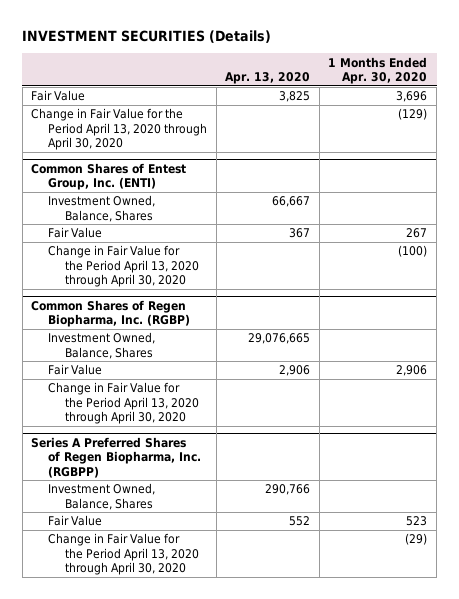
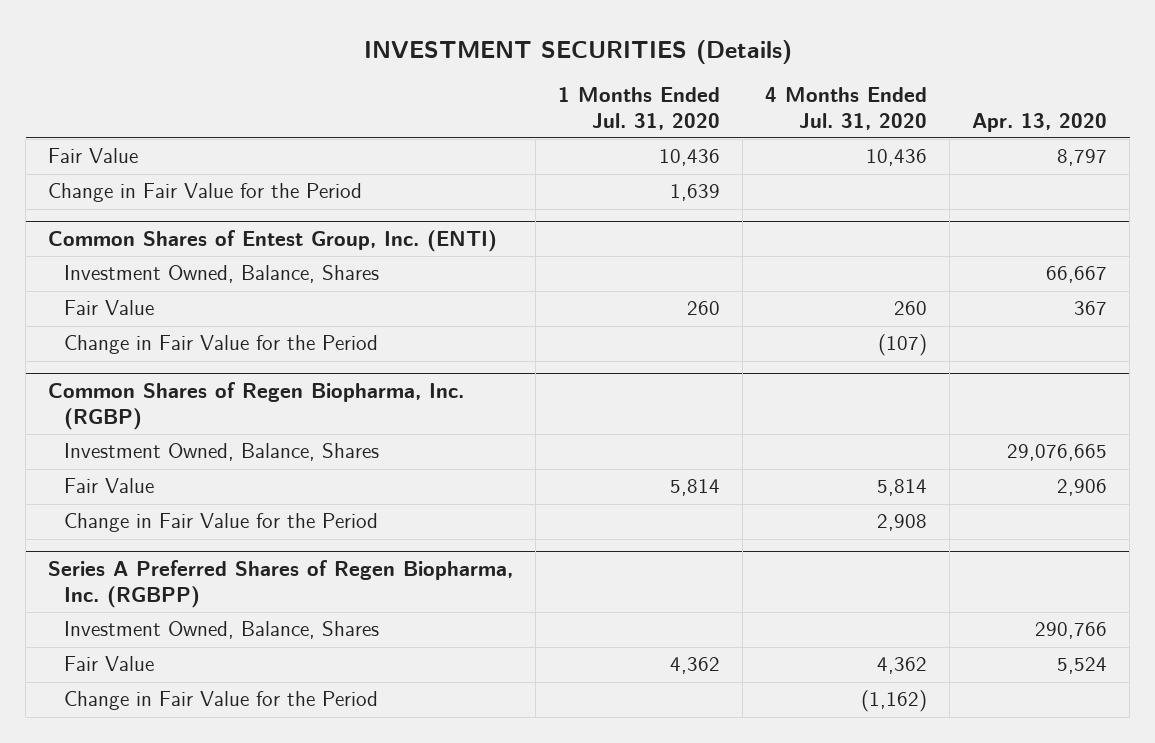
- | Apr. 13, 2020 | 1 Months Ended Apr. 30, 2020
+ | 1 Months Ended Jul. 31, 2020 | 4 Months Ended Jul. 31, 2020 | Apr. 13, 2020
- Fair Value | 3,825 | 3,696
- Change in Fair Value for the Period April 13, 2020 through April 30, 2020 | | (129)
+ Fair Value | 10,436 | 10,436 | 8,797
+ Change in Fair Value for the Period | 1,639 | |
@ Common Shares of Entest Group, Inc. (ENTI)
- Change in Fair Value for the Period April 13, 2020 through April 30, 2020 | | (100)
+ Change in Fair Value for the Period | | (107) |
@ Common Shares of Regen Biopharma, Inc. (RGBP)
- Change in Fair Value for the Period April 13, 2020 through April 30, 2020
+ Change in Fair Value for the Period | | 2,908 |
@ Series A Preferred Shares of Regen Biopharma, Inc. (RGBPP)
- Fair Value | 552 | 523
- Change in Fair Value for the Period April 13, 2020 through April 30, 2020 | | (29)
+ Fair Value | 4,362 | 4,362 | 5,524
+ Change in Fair Value for the Period | | (1,162) |

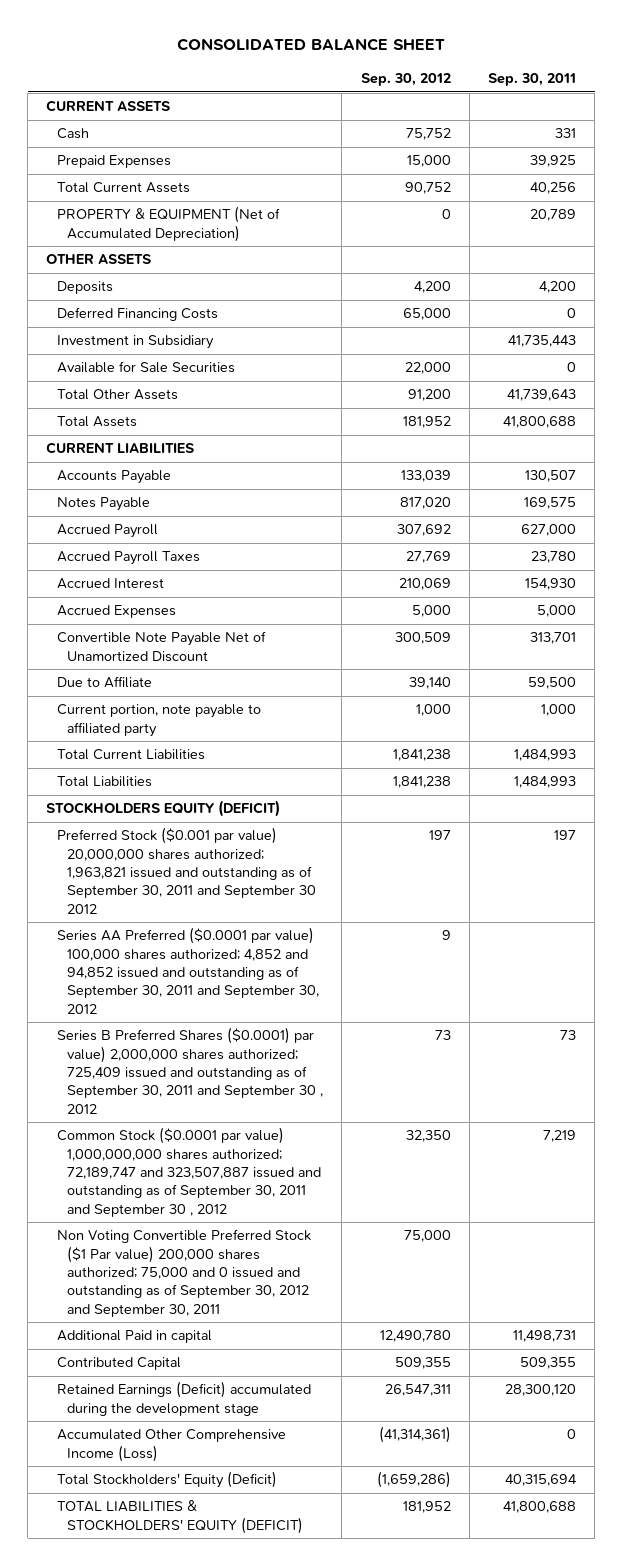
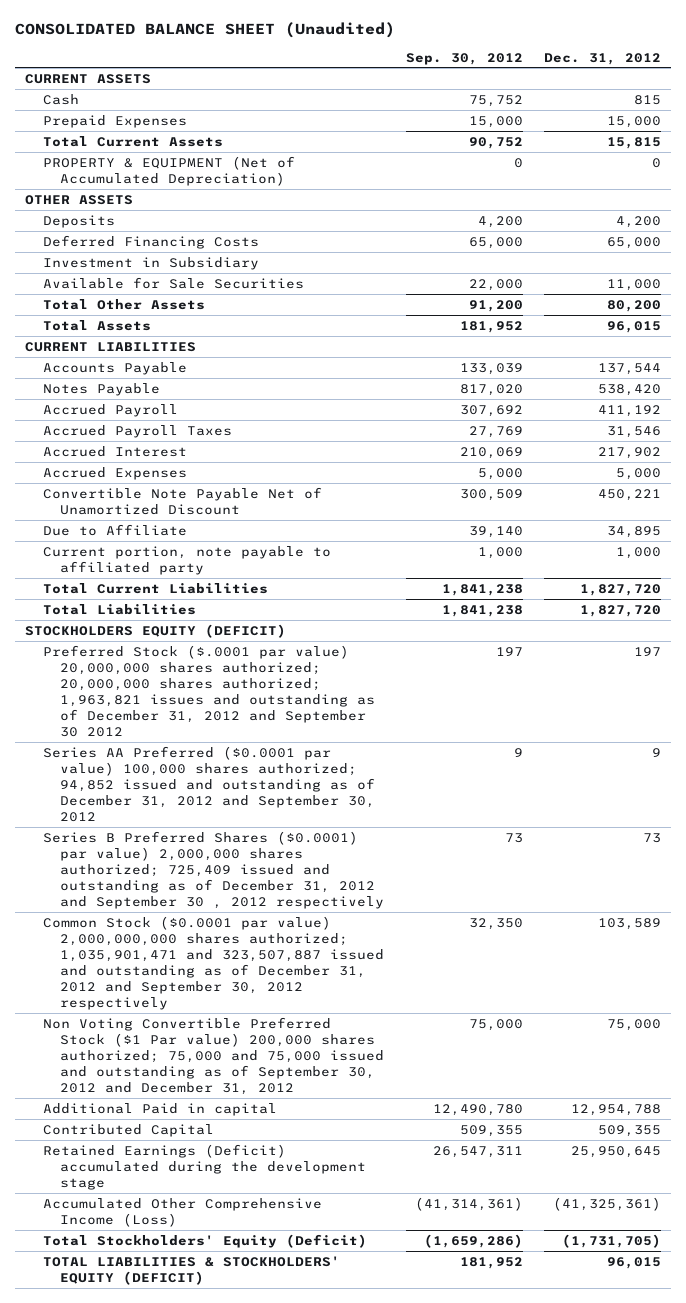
- CONSOLIDATED BALANCE SHEET
+ CONSOLIDATED BALANCE SHEET (Unaudited)
- | Sep. 30, 2012 | Sep. 30, 2011
+ | Sep. 30, 2012 | Dec. 31, 2012
- Preferred Stock ($0.001 par value) 20,000,000 shares authorized; 1,963,821 issued and outstanding as of September 30, 2011 and September 30 2012 | 197 | 197
- Series AA Preferred ($0.0001 par value) 100,000 shares authorized; 4,852 and 94,852 issued and outstanding as of September 30, 2011 and September 30, 2012 | 9 |
- Series B Preferred Shares ($0.0001) par value) 2,000,000 shares authorized; 725,409 issued and outstanding as of September 30, 2011 and September 30 , 2012 | 73 | 73
- Common Stock ($0.0001 par value) 1,000,000,000 shares authorized; 72,189,747 and 323,507,887 issued and outstanding as of September 30, 2011 and September 30 , 2012 | 32,350 | 7,219
- Non Voting Convertible Preferred Stock ($1 Par value) 200,000 shares authorized; 75,000 and 0 issued and outstanding as of September 30, 2012 and September 30, 2011 | 75,000 |
+ Preferred Stock ($.0001 par value) 20,000,000 shares authorized; 20,000,000 shares authorized; 1,963,821 issues and outstanding as of December 31, 2012 and September 30 2012 | 197 | 197
+ Series AA Preferred ($0.0001 par value) 100,000 shares authorized; 94,852 issued and outstanding as of December 31, 2012 and September 30, 2012 | 9 | 9
+ Series B Preferred Shares ($0.0001) par value) 2,000,000 shares authorized; 725,409 issued and outstanding as of December 31, 2012 and September 30 , 2012 respectively | 73 | 73
+ Common Stock ($0.0001 par value) 2,000,000,000 shares authorized; 1,035,901,471 and 323,507,887 issued and outstanding as of December 31, 2012 and September 30, 2012 respectively | 32,350 | 103,589
+ Non Voting Convertible Preferred Stock ($1 Par value) 200,000 shares authorized; 75,000 and 75,000 issued and outstanding as of September 30, 2012 and December 31, 2012 | 75,000 | 75,000

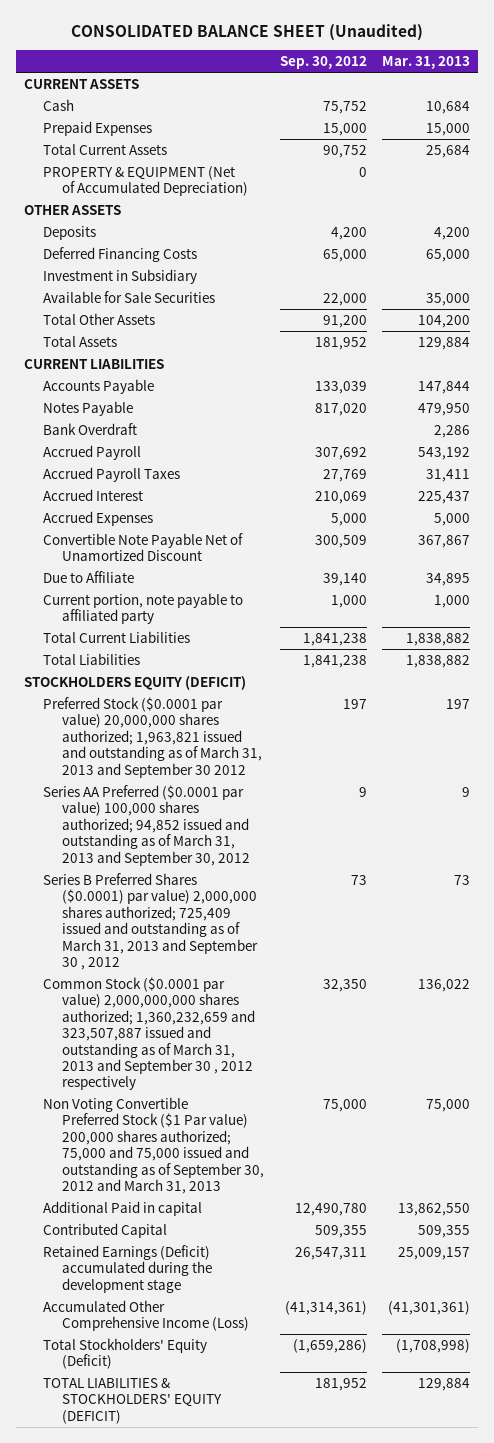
- | Sep. 30, 2012 | Dec. 31, 2012
+ | Sep. 30, 2012 | Mar. 31, 2013
+ Bank Overdraft | | 2,286
- Preferred Stock ($.0001 par value) 20,000,000 shares authorized; 20,000,000 shares authorized; 1,963,821 issues and outstanding as of December 31, 2012 and September 30 2012 | 197 | 197
- Series AA Preferred ($0.0001 par value) 100,000 shares authorized; 94,852 issued and outstanding as of December 31, 2012 and September 30, 2012 | 9 | 9
- Series B Preferred Shares ($0.0001) par value) 2,000,000 shares authorized; 725,409 issued and outstanding as of December 31, 2012 and September 30 , 2012 respectively | 73 | 73
- Common Stock ($0.0001 par value) 2,000,000,000 shares authorized; 1,035,901,471 and 323,507,887 issued and outstanding as of December 31, 2012 and September 30, 2012 respectively | 32,350 | 103,589
- Non Voting Convertible Preferred Stock ($1 Par value) 200,000 shares authorized; 75,000 and 75,000 issued and outstanding as of September 30, 2012 and December 31, 2012 | 75,000 | 75,000
+ Preferred Stock ($0.0001 par value) 20,000,000 shares authorized; 1,963,821 issued and outstanding as of March 31, 2013 and September 30 2012 | 197 | 197
+ Series AA Preferred ($0.0001 par value) 100,000 shares authorized; 94,852 issued and outstanding as of March 31, 2013 and September 30, 2012 | 9 | 9
+ Series B Preferred Shares ($0.0001) par value) 2,000,000 shares authorized; 725,409 issued and outstanding as of March 31, 2013 and September 30 , 2012 | 73 | 73
+ Common Stock ($0.0001 par value) 2,000,000,000 shares authorized; 1,360,232,659 and 323,507,887 issued and outstanding as of March 31, 2013 and September 30 , 2012 respectively | 32,350 | 136,022
+ Non Voting Convertible Preferred Stock ($1 Par value) 200,000 shares authorized; 75,000 and 75,000 issued and outstanding as of September 30, 2012 and March 31, 2013 | 75,000 | 75,000

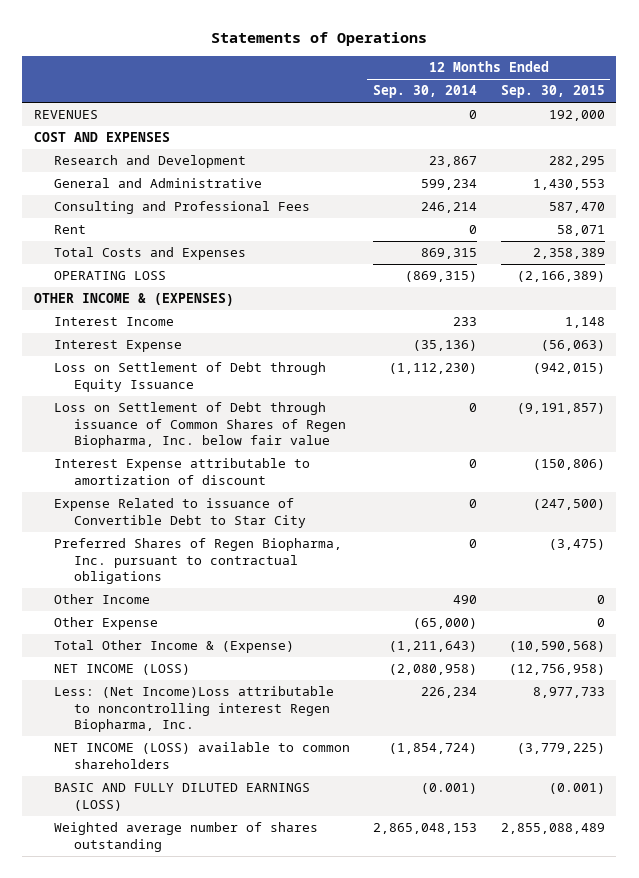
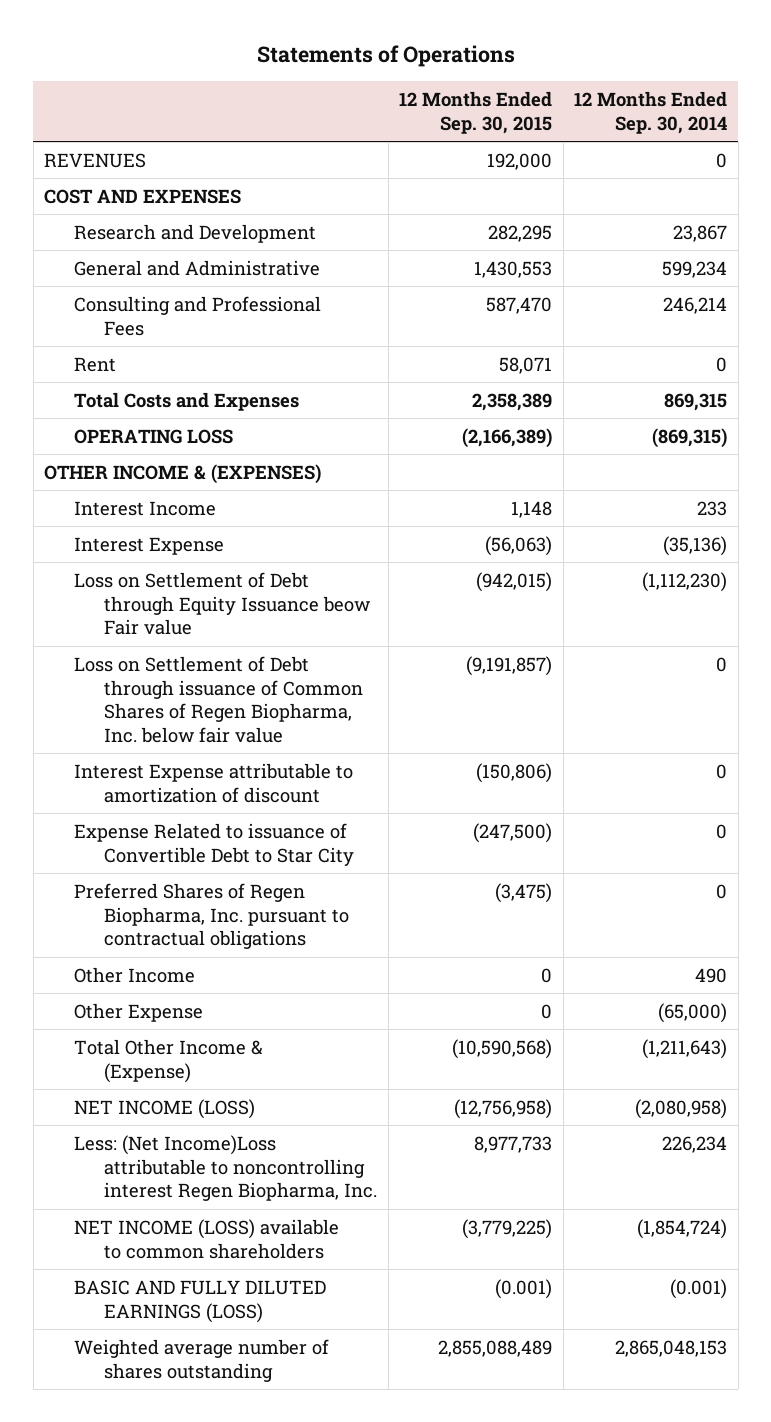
- | 12 Months Ended Sep. 30, 2014 | 12 Months Ended Sep. 30, 2015
+ | 12 Months Ended Sep. 30, 2015 | 12 Months Ended Sep. 30, 2014
- Loss on Settlement of Debt through Equity Issuance | (1,112,230) | (942,015)
+ Loss on Settlement of Debt through Equity Issuance beow Fair value | (942,015) | (1,112,230)

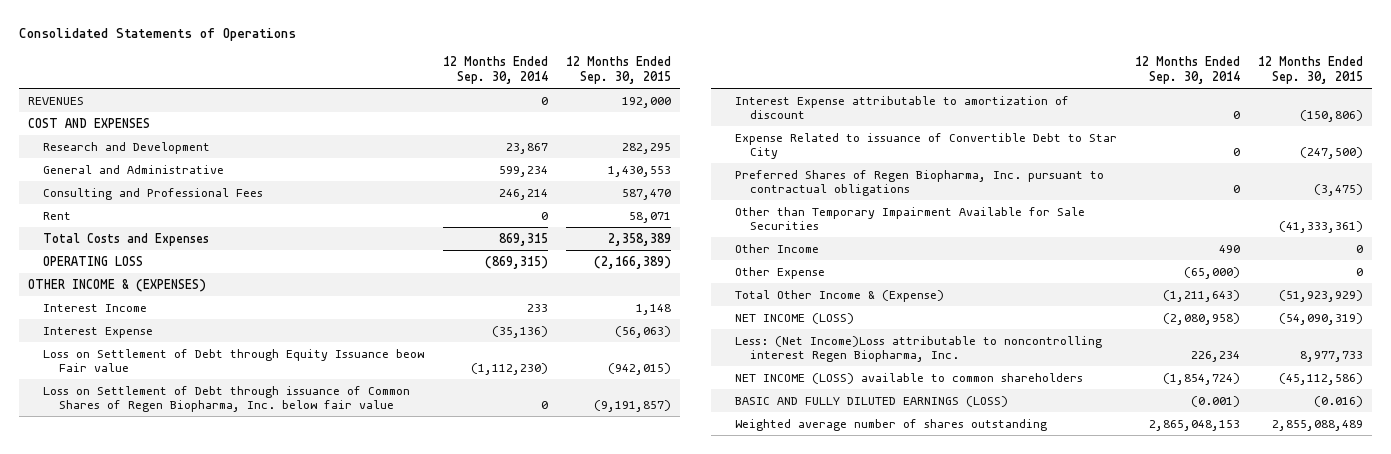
- Statements of Operations
+ Consolidated Statements of Operations
- | 12 Months Ended Sep. 30, 2015 | 12 Months Ended Sep. 30, 2014
+ | 12 Months Ended Sep. 30, 2014 | 12 Months Ended Sep. 30, 2015
+ Other than Temporary Impairment Available for Sale Securities | | (41,333,361)
- Total Other Income & (Expense) | (10,590,568) | (1,211,643)
- NET INCOME (LOSS) | (12,756,958) | (2,080,958)
+ Total Other Income & (Expense) | (1,211,643) | (51,923,929)
+ NET INCOME (LOSS) | (2,080,958) | (54,090,319)
- NET INCOME (LOSS) available to common shareholders | (3,779,225) | (1,854,724)
- BASIC AND FULLY DILUTED EARNINGS (LOSS) | (0.001) | (0.001)
+ NET INCOME (LOSS) available to common shareholders | (1,854,724) | (45,112,586)
+ BASIC AND FULLY DILUTED EARNINGS (LOSS) | (0.001) | (0.016)

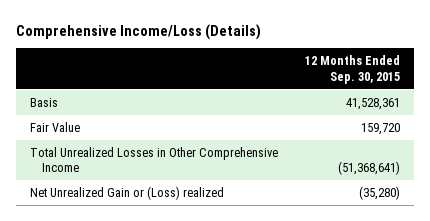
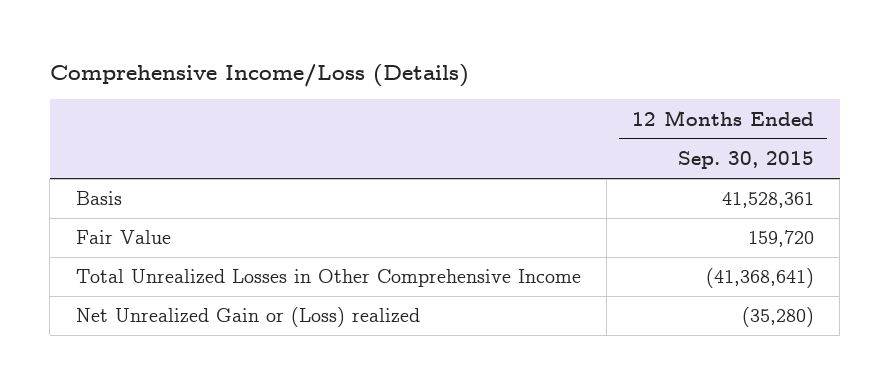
- Total Unrealized Losses in Other Comprehensive Income | (51,368,641)
+ Total Unrealized Losses in Other Comprehensive Income | (41,368,641)

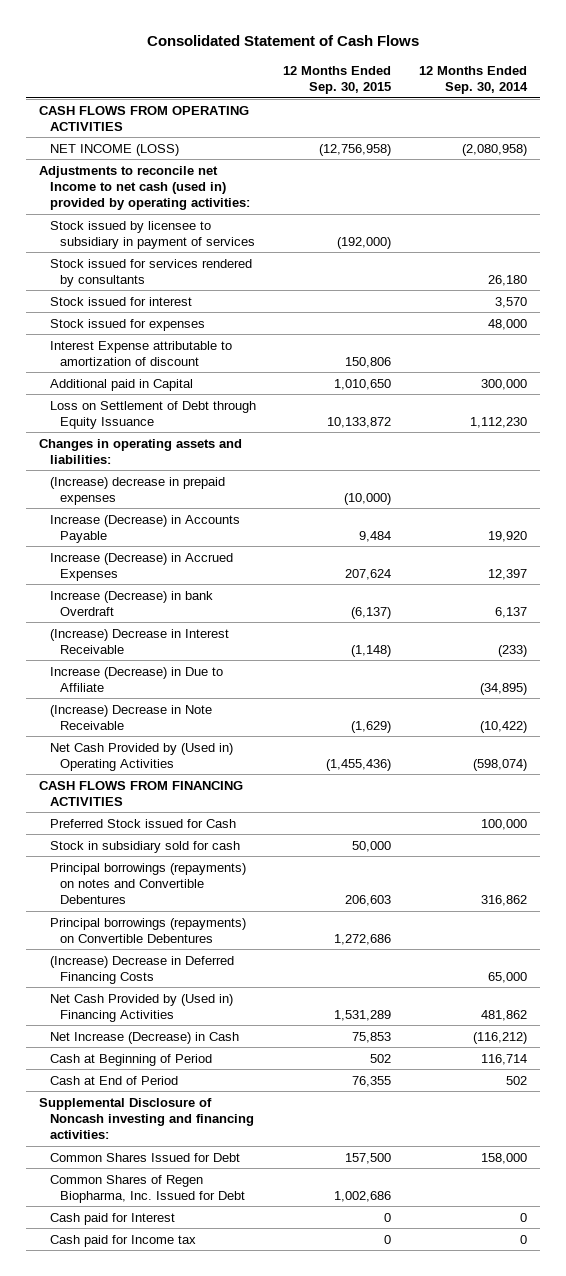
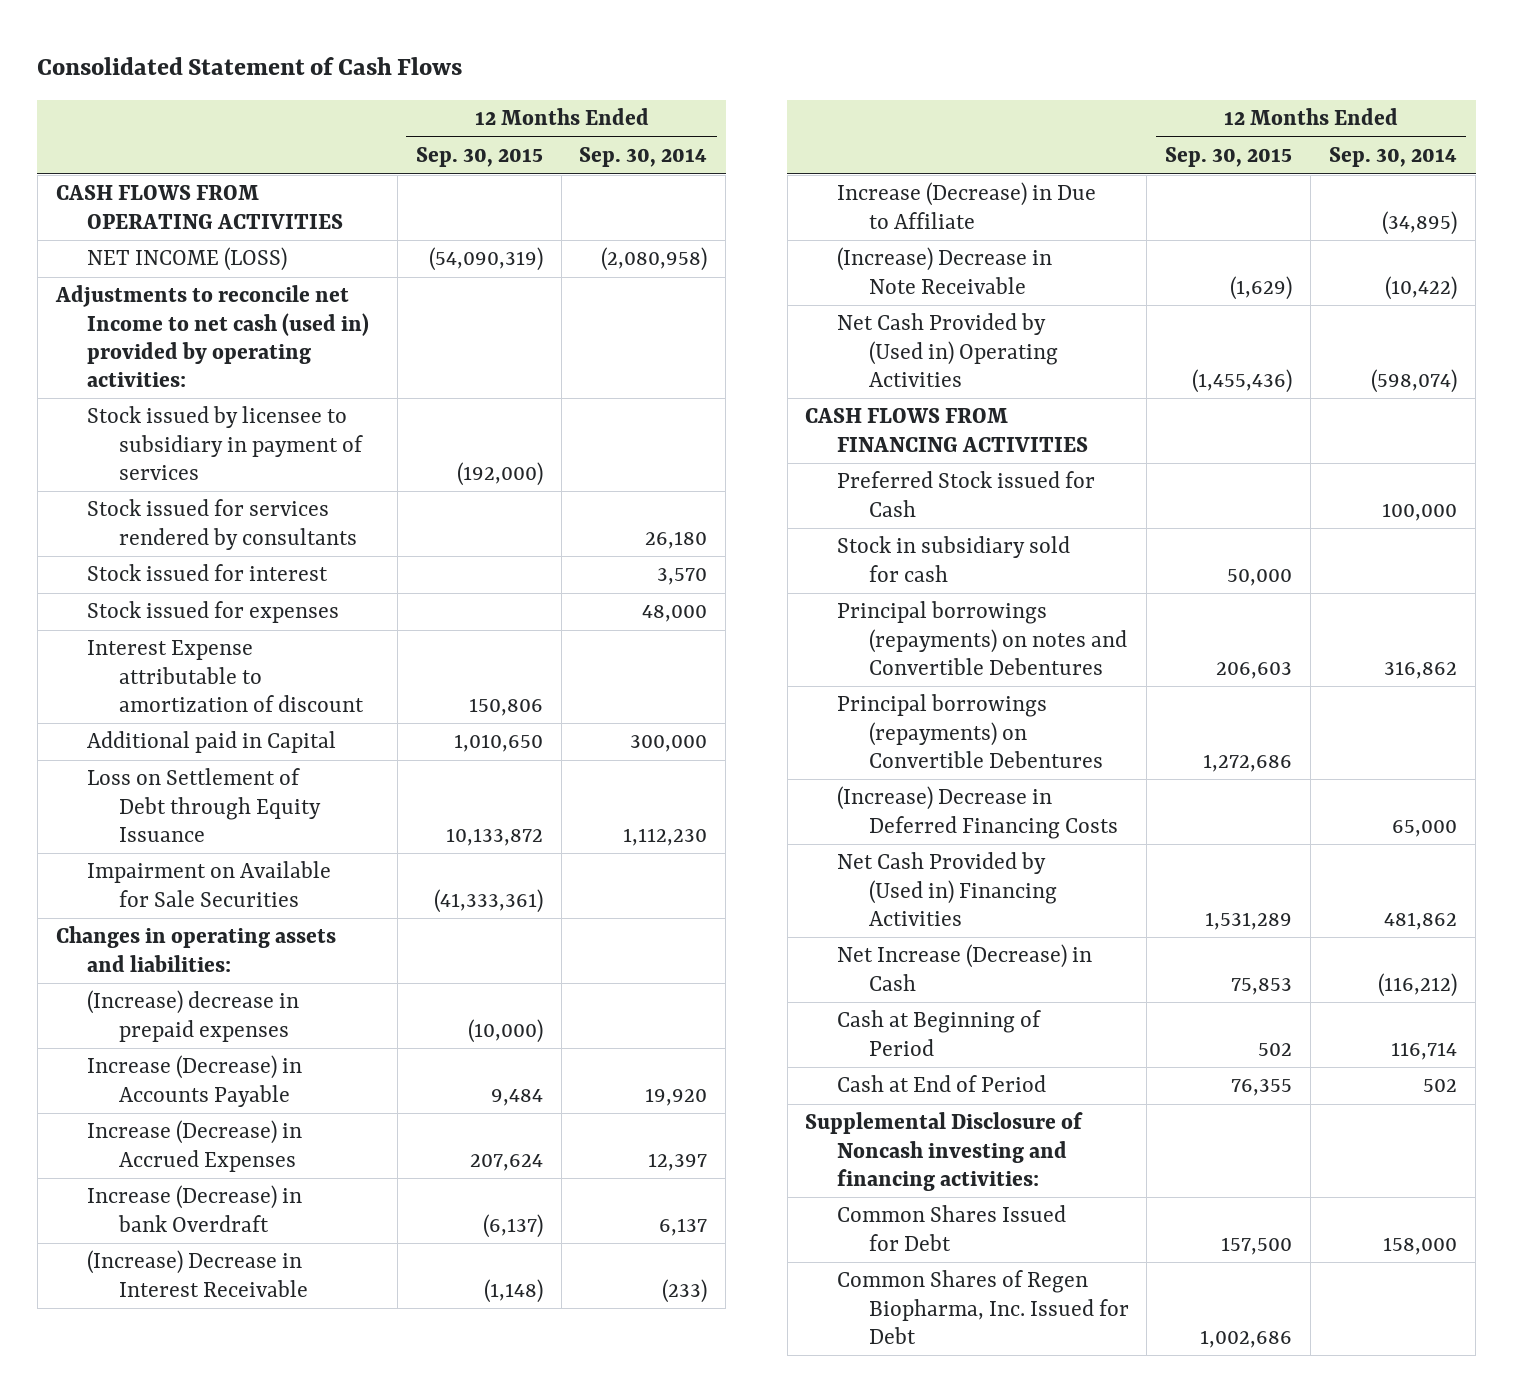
- NET INCOME (LOSS) | (12,756,958) | (2,080,958)
+ NET INCOME (LOSS) | (54,090,319) | (2,080,958)
+ Impairment on Available for Sale Securities | (41,333,361) |
- Cash paid for Interest | 0 | 0
- Cash paid for Income tax | 0 | 0

